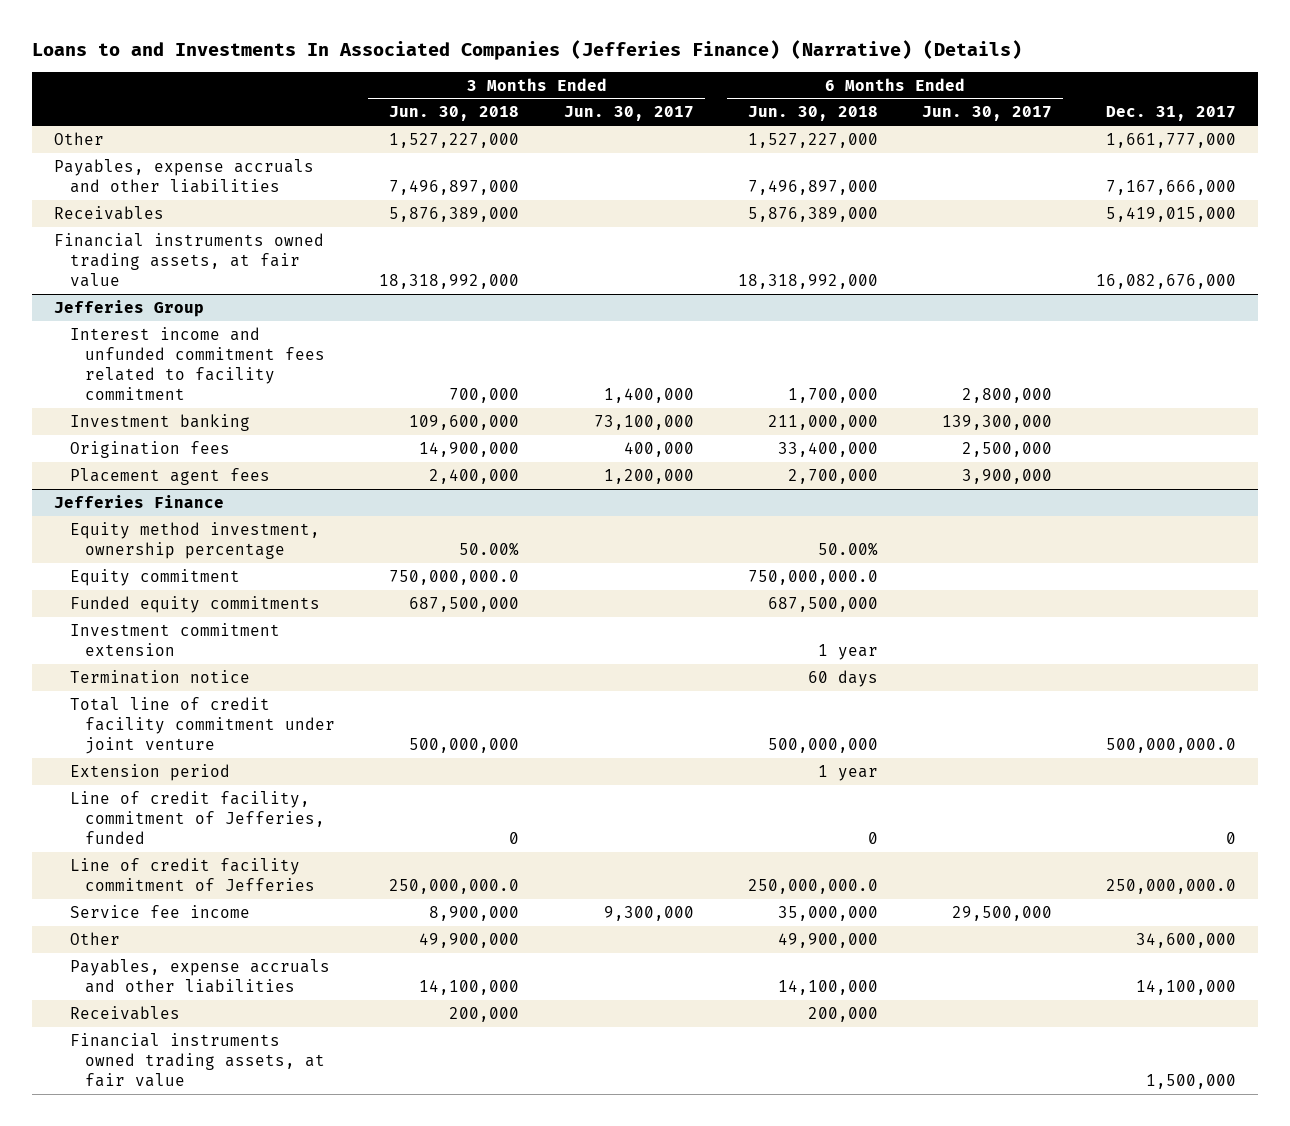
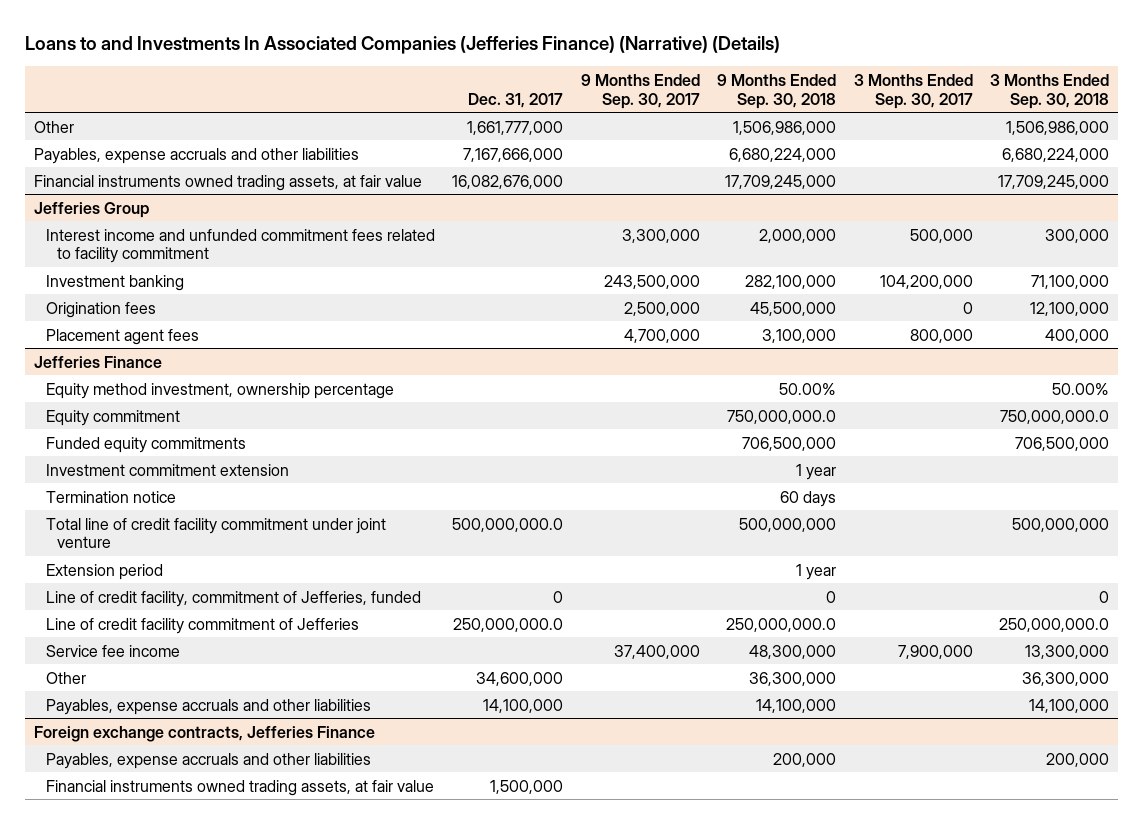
- | 3 Months Ended Jun. 30, 2018 | 3 Months Ended Jun. 30, 2017 | 6 Months Ended Jun. 30, 2018 | 6 Months Ended Jun. 30, 2017 | Dec. 31, 2017
+ | Dec. 31, 2017 | 9 Months Ended Sep. 30, 2017 | 9 Months Ended Sep. 30, 2018 | 3 Months Ended Sep. 30, 2017 | 3 Months Ended Sep. 30, 2018
- Receivables | 5,876,389,000 | | 5,876,389,000 | | 5,419,015,000
@ Jefferies Finance
- Receivables | 200,000 | | 200,000 | |
- Financial instruments owned trading assets, at fair value | | | | | 1,500,000
+ Foreign exchange contracts, Jefferies Finance
+ Payables, expense accruals and other liabilities | | | 200,000 | | 200,000
+ Financial instruments owned trading assets, at fair value | 1,500,000 | | | |

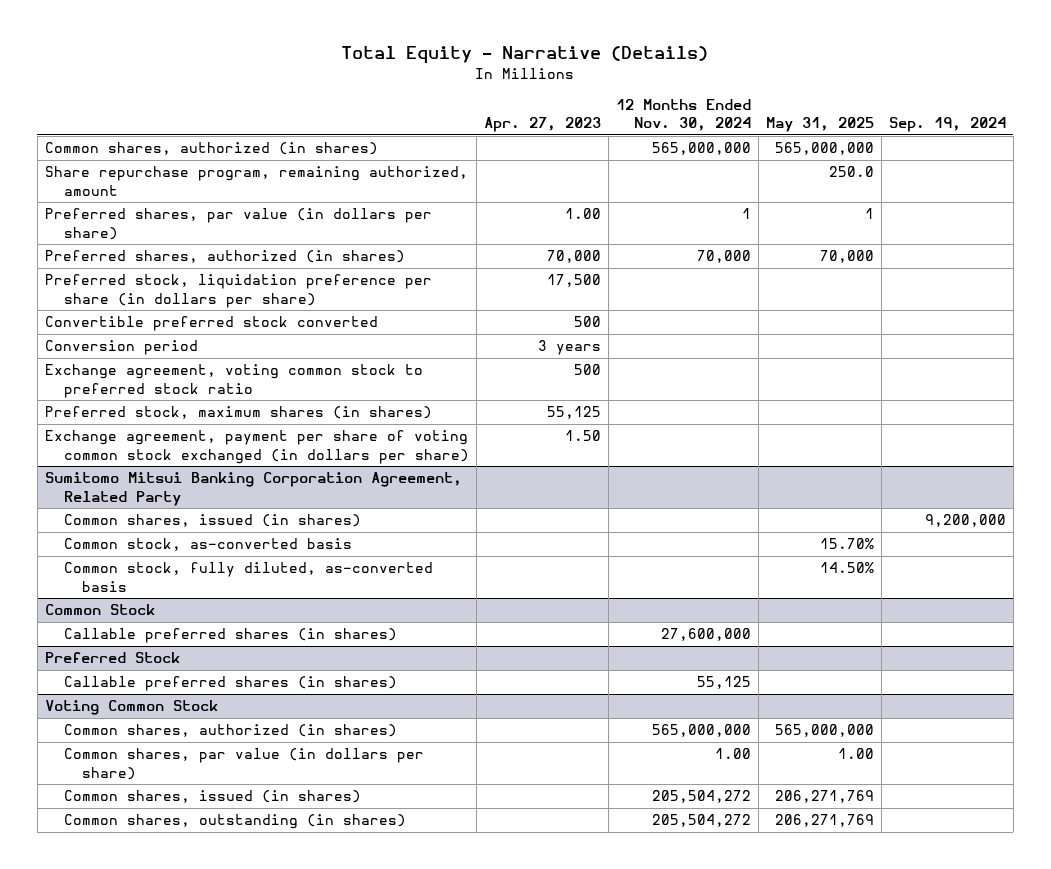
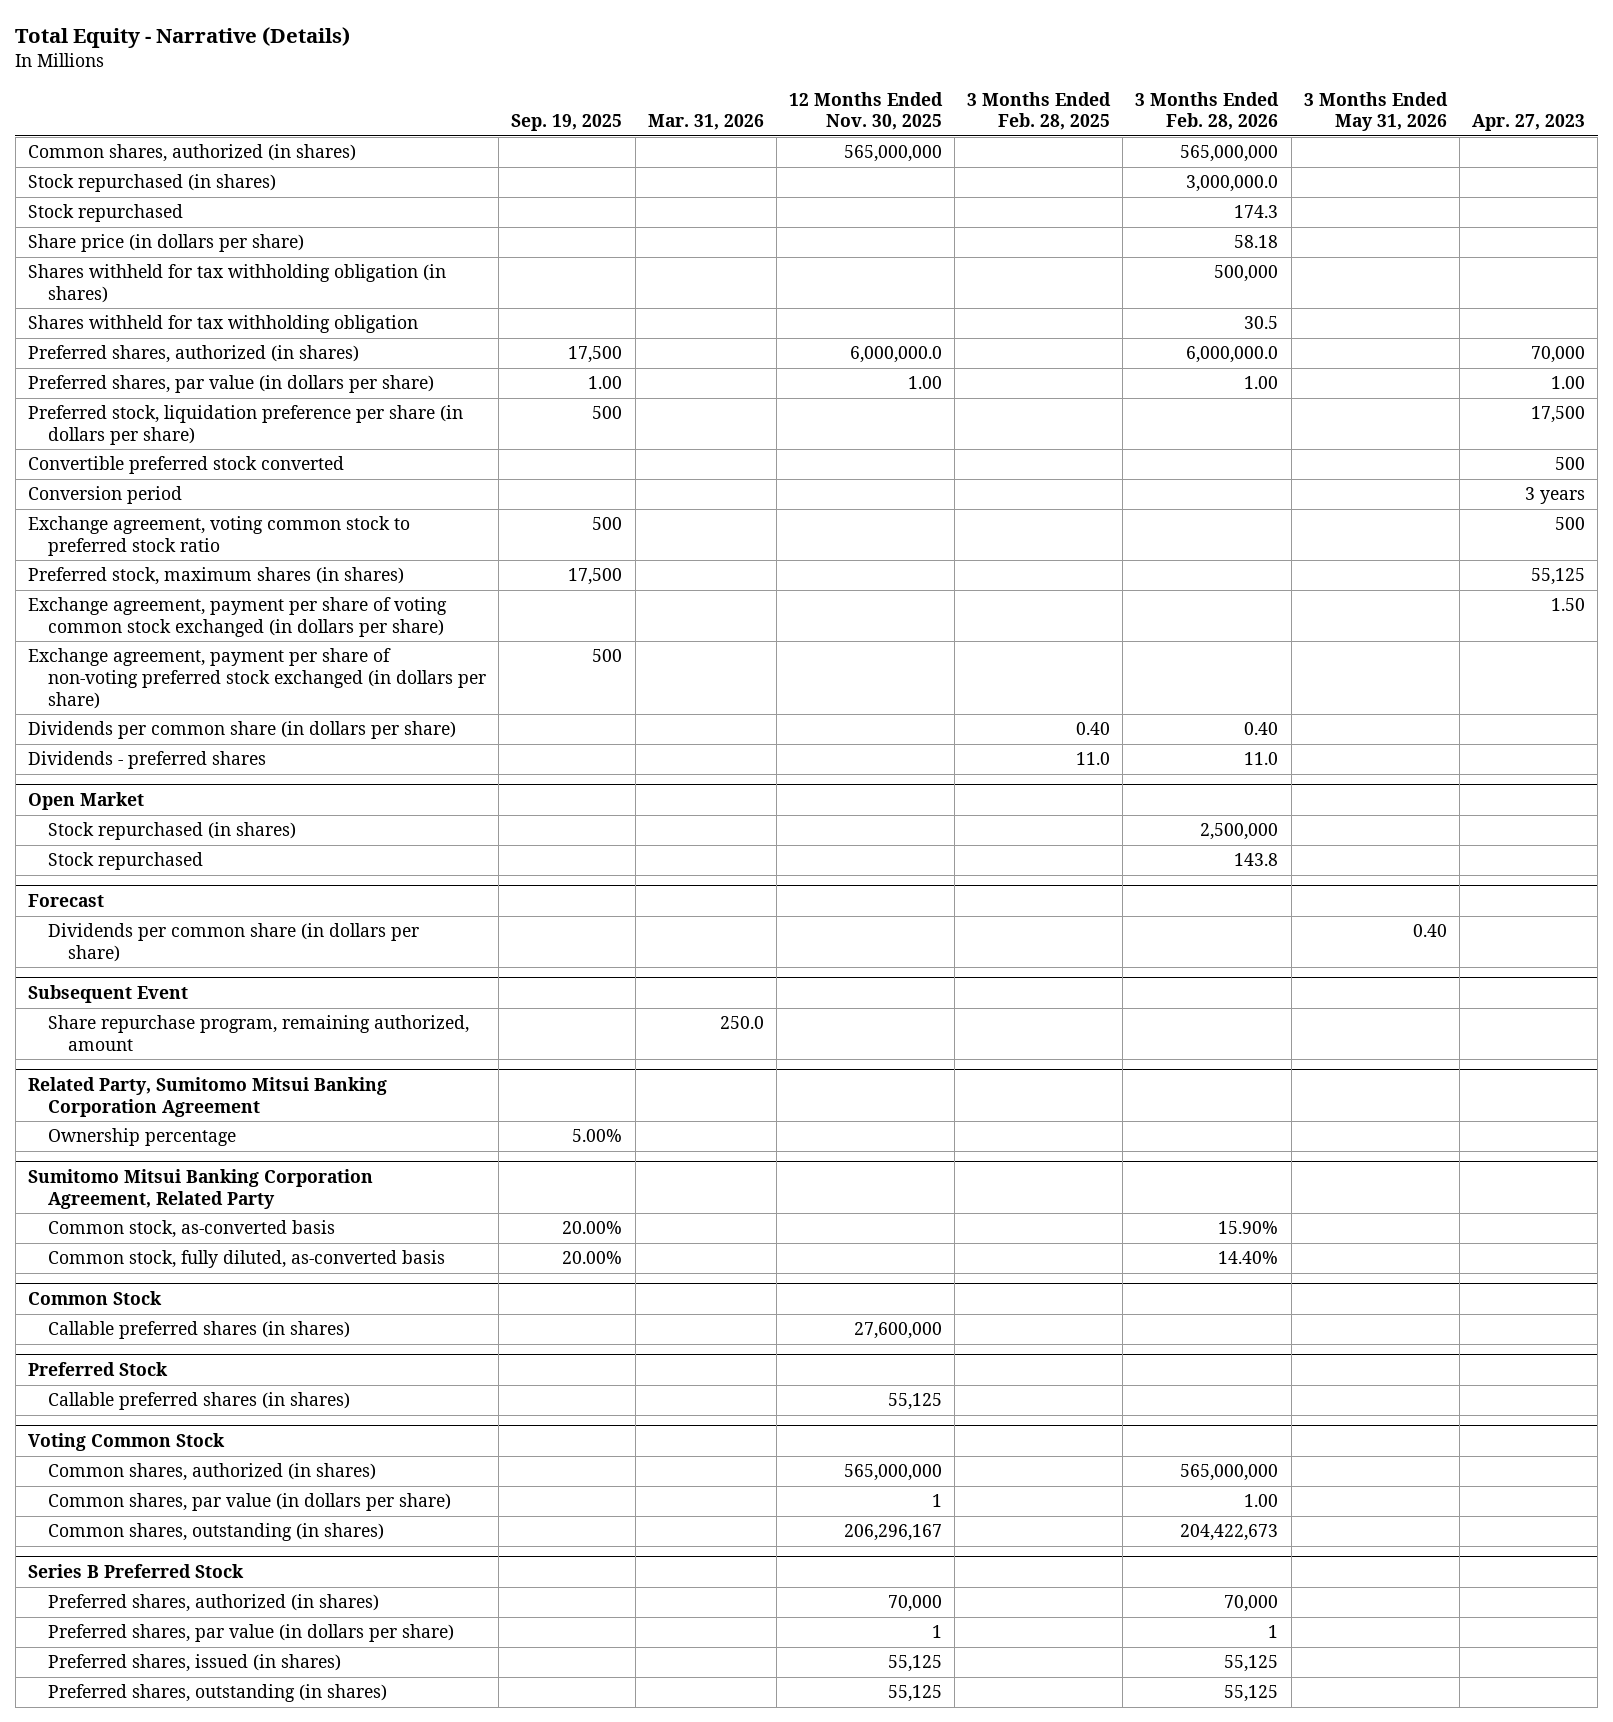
- | Apr. 27, 2023 | 12 Months Ended Nov. 30, 2024 | May 31, 2025 | Sep. 19, 2024
+ | Sep. 19, 2025 | Mar. 31, 2026 | 12 Months Ended Nov. 30, 2025 | 3 Months Ended Feb. 28, 2025 | 3 Months Ended Feb. 28, 2026 | 3 Months Ended May 31, 2026 | Apr. 27, 2023
- Share repurchase program, remaining authorized, amount | | | 250.0 |
+ Stock repurchased (in shares) | | | | | 3,000,000.0 | |
+ Stock repurchased | | | | | 174.3 | |
+ Share price (in dollars per share) | | | | | 58.18 | |
+ Shares withheld for tax withholding obligation (in shares) | | | | | 500,000 | |
+ Shares withheld for tax withholding obligation | | | | | 30.5 | |
moved down: Preferred shares, par value (in dollars per share) | 1.00 | | 1.00 | | 1.00 | | 1.00
+ Exchange agreement, payment per share of non-voting preferred stock exchanged (in dollars per share) | 500 | | | | | |
+ Dividends per common share (in dollars per share) | | | | 0.40 | 0.40 | |
+ Dividends - preferred shares | | | | 11.0 | 11.0 | |
+ Open Market
+ Stock repurchased (in shares) | | | | | 2,500,000 | |
+ Stock repurchased | | | | | 143.8 | |
+ Forecast
+ Dividends per common share (in dollars per share) | | | | | | 0.40 |
+ Subsequent Event
+ Share repurchase program, remaining authorized, amount | | 250.0 | | | | |
+ Related Party, Sumitomo Mitsui Banking Corporation Agreement
+ Ownership percentage | 5.00% | | | | | |
@ Sumitomo Mitsui Banking Corporation Agreement, Related Party
- Common shares, issued (in shares) | | | | 9,200,000
@ Voting Common Stock
- Common shares, issued (in shares) | | 205,504,272 | 206,271,769 |
+ Series B Preferred Stock
+ Preferred shares, authorized (in shares) | | | 70,000 | | 70,000 | |
+ Preferred shares, par value (in dollars per share) | | | 1 | | 1 | |
+ Preferred shares, issued (in shares) | | | 55,125 | | 55,125 | |
+ Preferred shares, outstanding (in shares) | | | 55,125 | | 55,125 | |

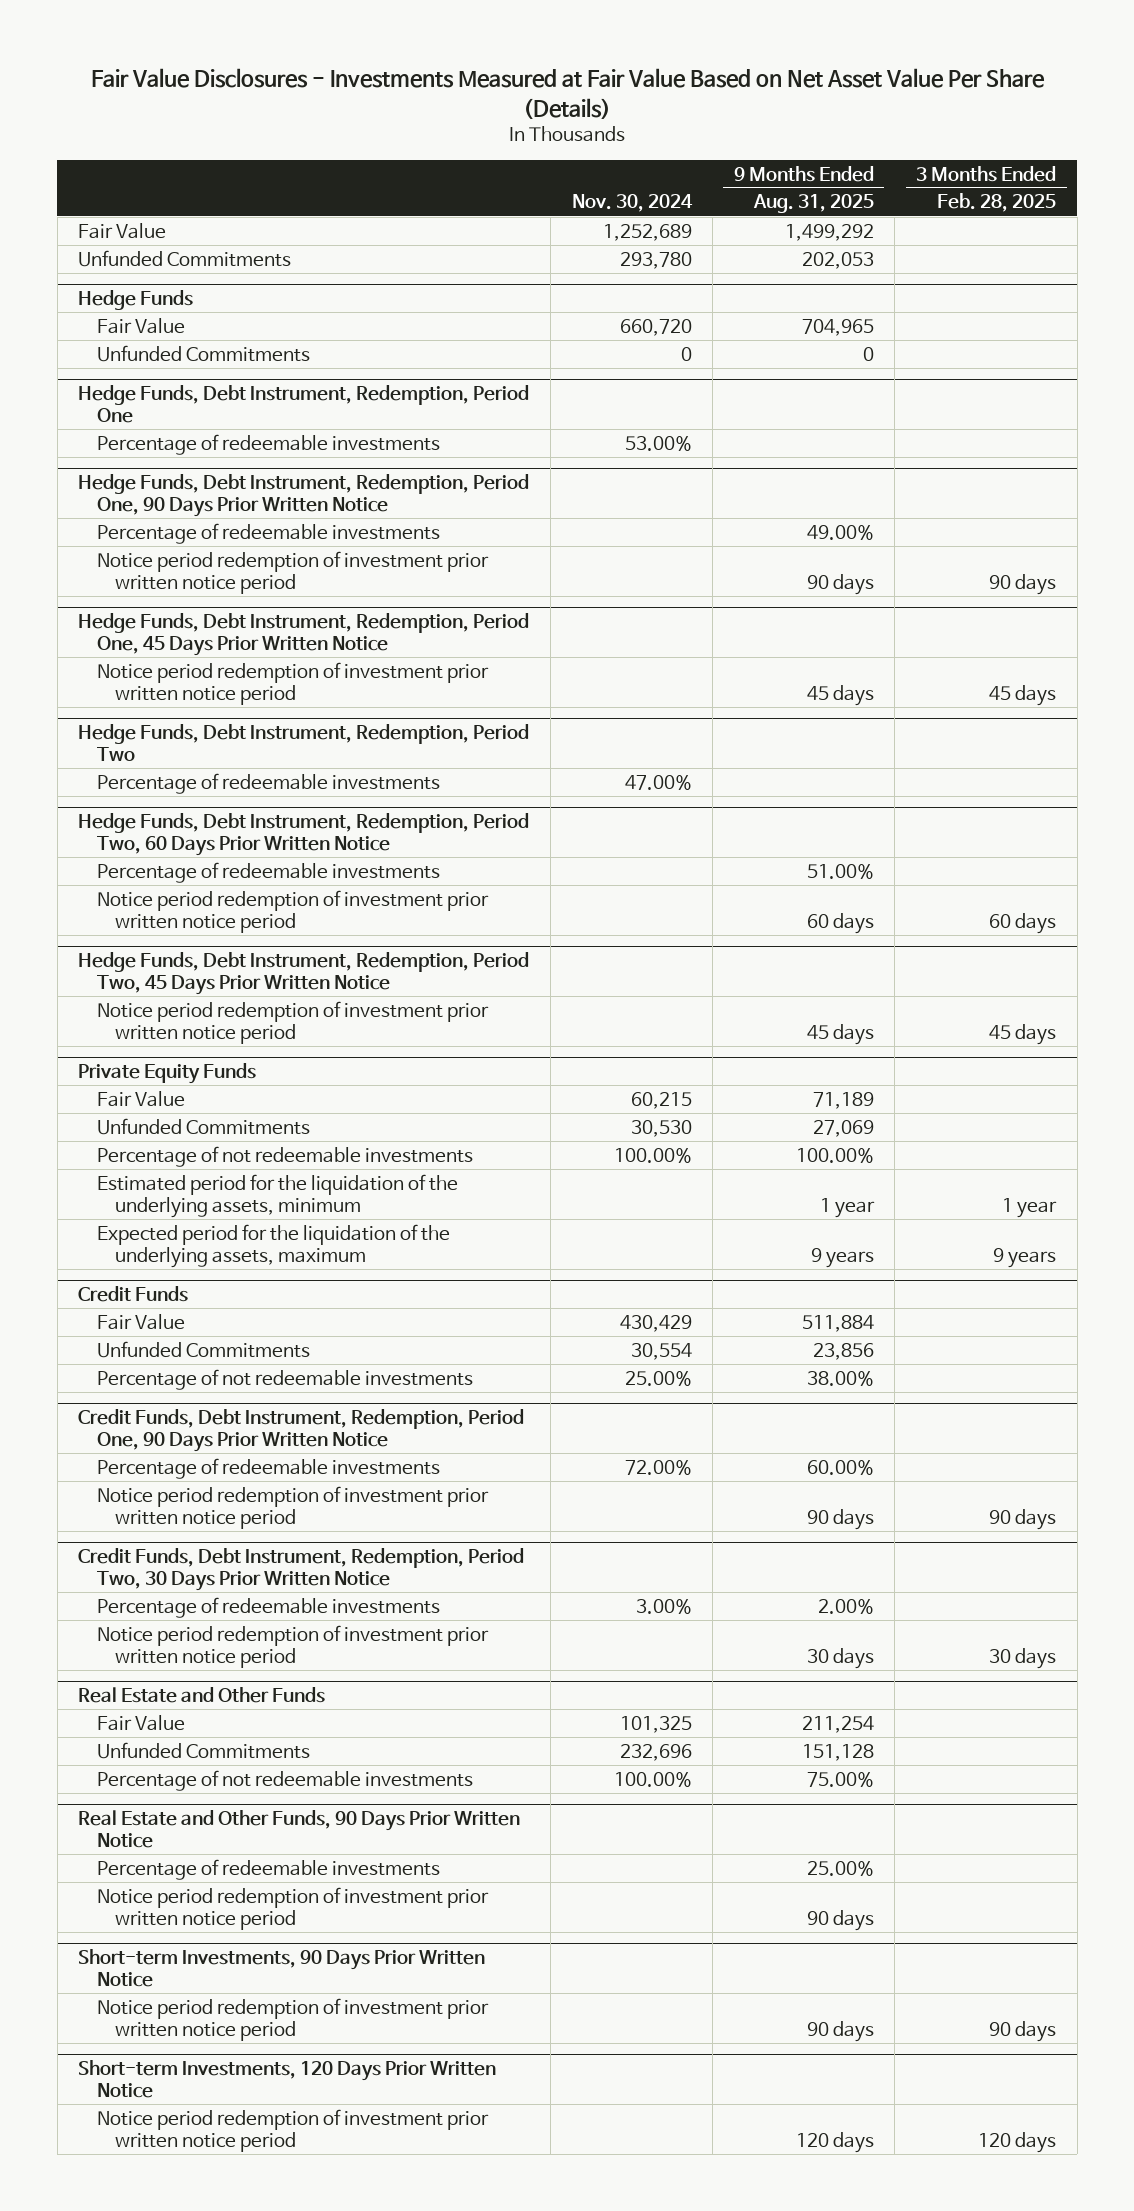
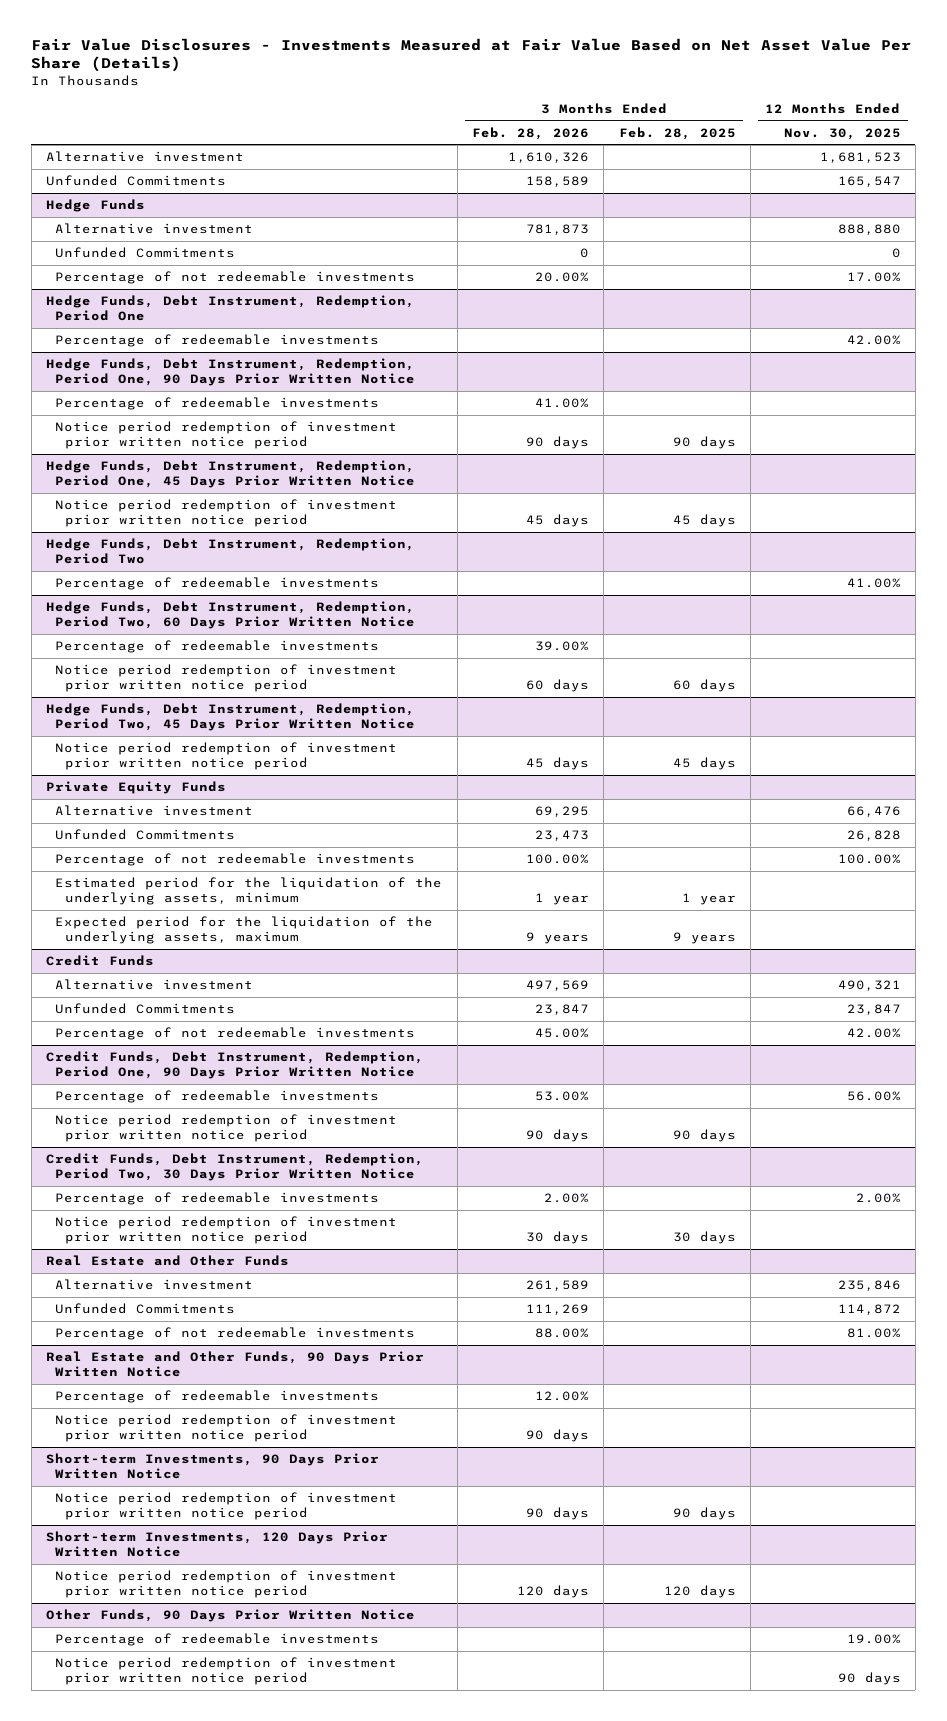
- | Nov. 30, 2024 | 9 Months Ended Aug. 31, 2025 | 3 Months Ended Feb. 28, 2025
+ | 3 Months Ended Feb. 28, 2026 | 3 Months Ended Feb. 28, 2025 | 12 Months Ended Nov. 30, 2025
- Fair Value | 1,252,689 | 1,499,292 |
+ Alternative investment | 1,610,326 | | 1,681,523
@ Hedge Funds
- Fair Value | 660,720 | 704,965 |
+ Alternative investment | 781,873 | | 888,880
+ Percentage of not redeemable investments | 20.00% | | 17.00%
@ Private Equity Funds
- Fair Value | 60,215 | 71,189 |
+ Alternative investment | 69,295 | | 66,476
@ Credit Funds
- Fair Value | 430,429 | 511,884 |
+ Alternative investment | 497,569 | | 490,321
@ Real Estate and Other Funds
- Fair Value | 101,325 | 211,254 |
+ Alternative investment | 261,589 | | 235,846
+ Other Funds, 90 Days Prior Written Notice
+ Percentage of redeemable investments | | | 19.00%
+ Notice period redemption of investment prior written notice period | | | 90 days

